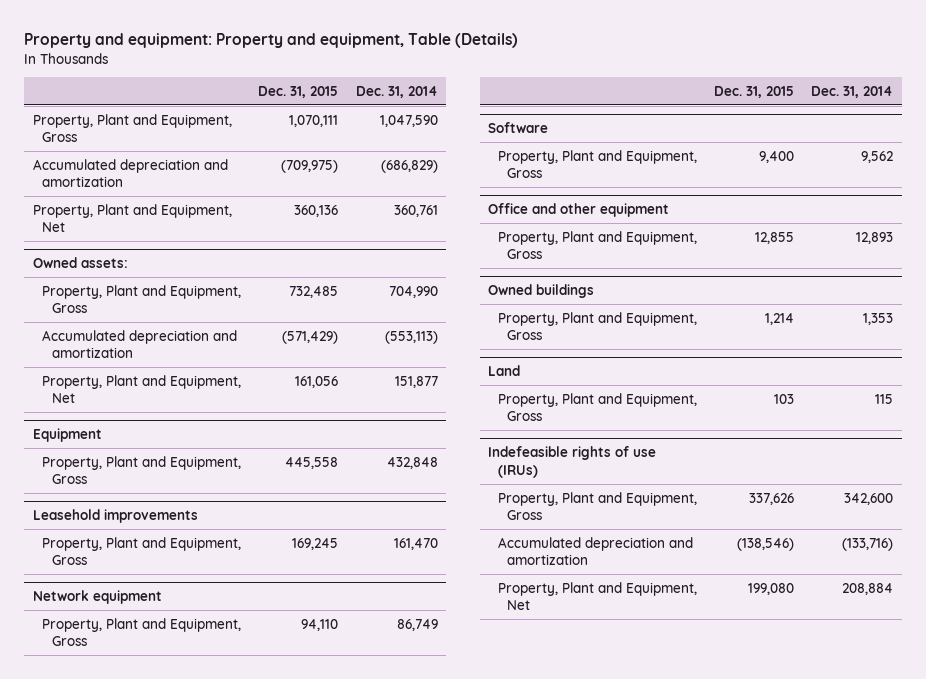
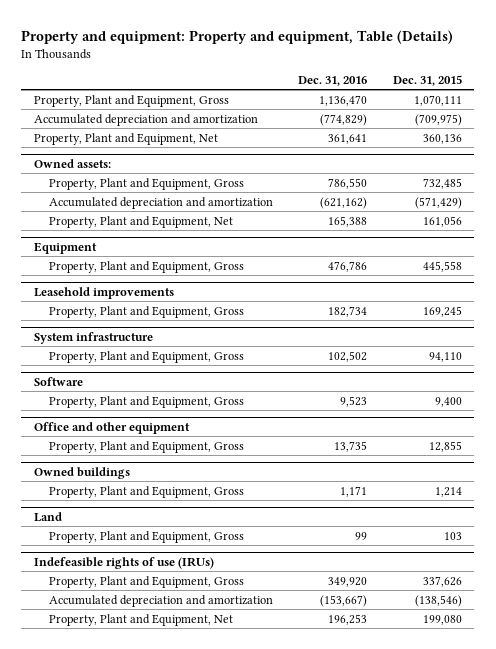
- | Dec. 31, 2015 | Dec. 31, 2014
+ | Dec. 31, 2016 | Dec. 31, 2015
- Network equipment
+ System infrastructure

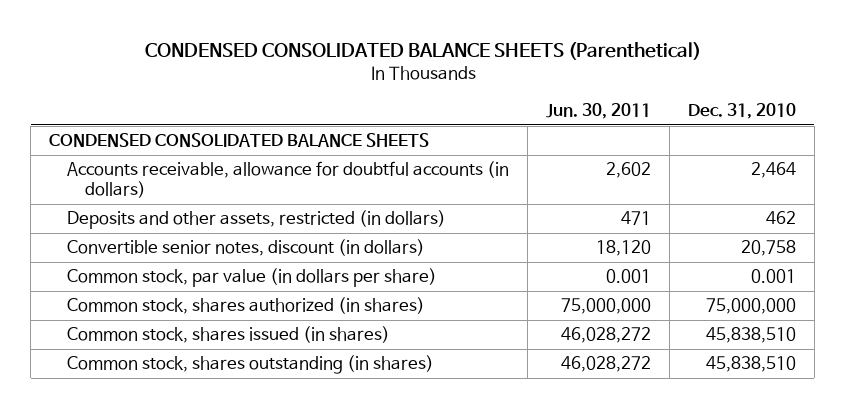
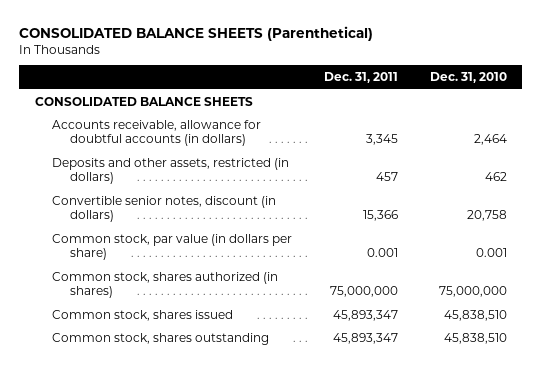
- CONDENSED CONSOLIDATED BALANCE SHEETS (Parenthetical)
+ CONSOLIDATED BALANCE SHEETS (Parenthetical)
- | Jun. 30, 2011 | Dec. 31, 2010
+ | Dec. 31, 2011 | Dec. 31, 2010
- CONDENSED CONSOLIDATED BALANCE SHEETS
+ CONSOLIDATED BALANCE SHEETS
- Common stock, shares issued (in shares) | 46,028,272 | 45,838,510
- Common stock, shares outstanding (in shares) | 46,028,272 | 45,838,510
+ Common stock, shares issued | 45,893,347 | 45,838,510
+ Common stock, shares outstanding | 45,893,347 | 45,838,510

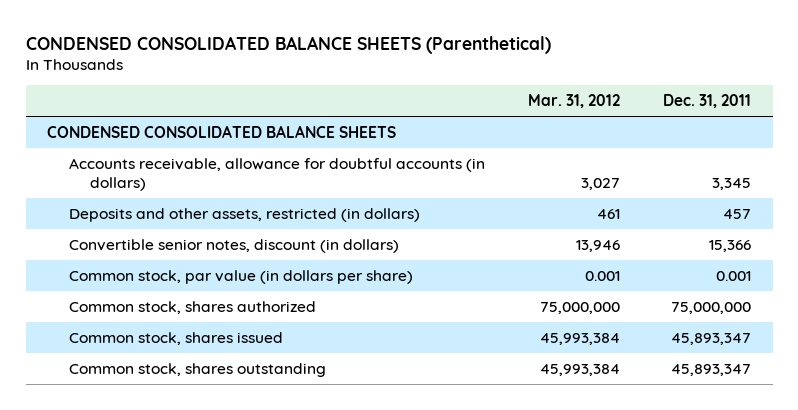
- CONSOLIDATED BALANCE SHEETS (Parenthetical)
+ CONDENSED CONSOLIDATED BALANCE SHEETS (Parenthetical)
- | Dec. 31, 2011 | Dec. 31, 2010
+ | Mar. 31, 2012 | Dec. 31, 2011
- CONSOLIDATED BALANCE SHEETS
+ CONDENSED CONSOLIDATED BALANCE SHEETS
- Common stock, shares authorized (in shares) | 75,000,000 | 75,000,000
+ Common stock, shares authorized | 75,000,000 | 75,000,000

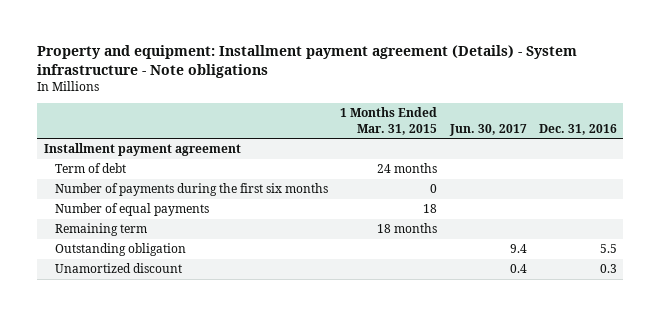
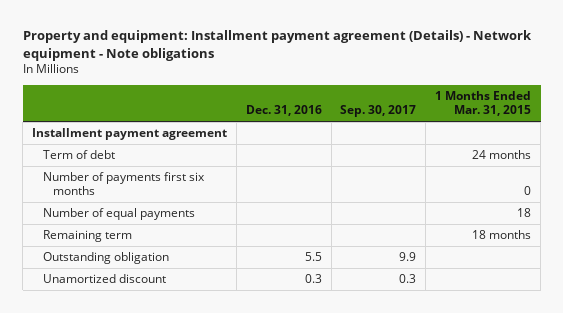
- Property and equipment: Installment payment agreement (Details) - System infrastructure - Note obligations
+ Property and equipment: Installment payment agreement (Details) - Network equipment - Note obligations
- | 1 Months Ended Mar. 31, 2015 | Jun. 30, 2017 | Dec. 31, 2016
+ | Dec. 31, 2016 | Sep. 30, 2017 | 1 Months Ended Mar. 31, 2015
- Number of payments during the first six months | 0 | |
+ Number of payments first six months | | | 0

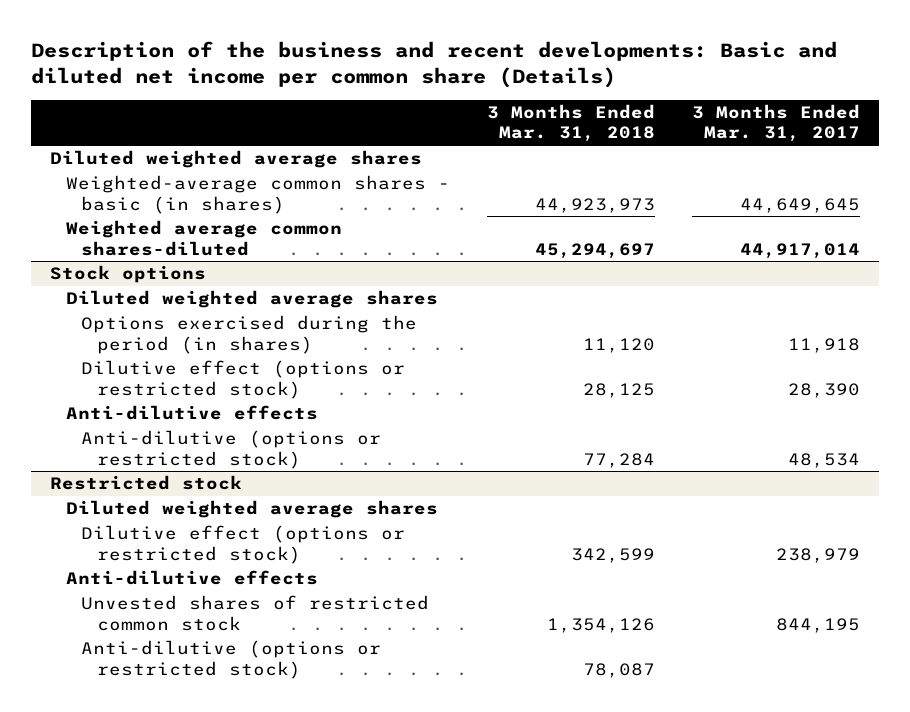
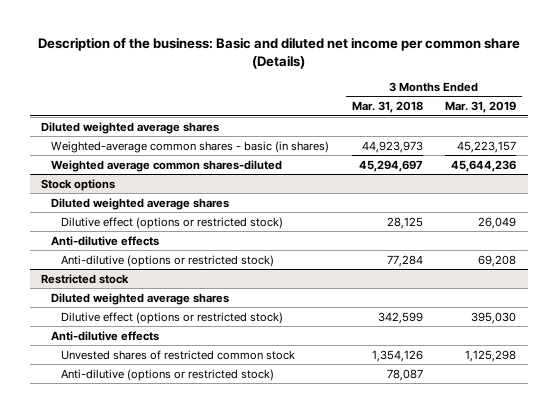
- Description of the business and recent developments: Basic and diluted net income per common share (Details)
+ Description of the business: Basic and diluted net income per common share (Details)
- | 3 Months Ended Mar. 31, 2018 | 3 Months Ended Mar. 31, 2017
+ | 3 Months Ended Mar. 31, 2018 | 3 Months Ended Mar. 31, 2019
@ Stock options
- Options exercised during the period (in shares) | 11,120 | 11,918

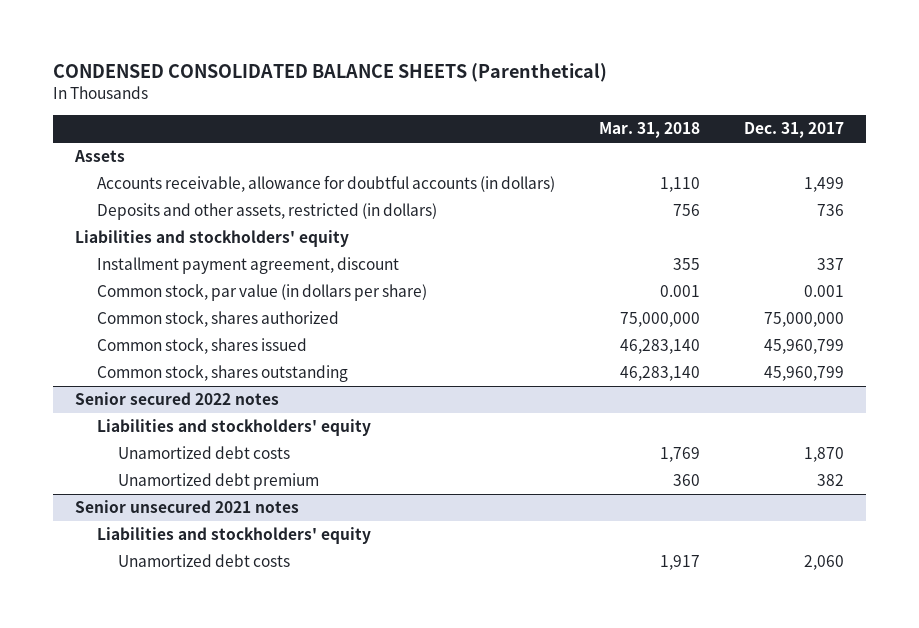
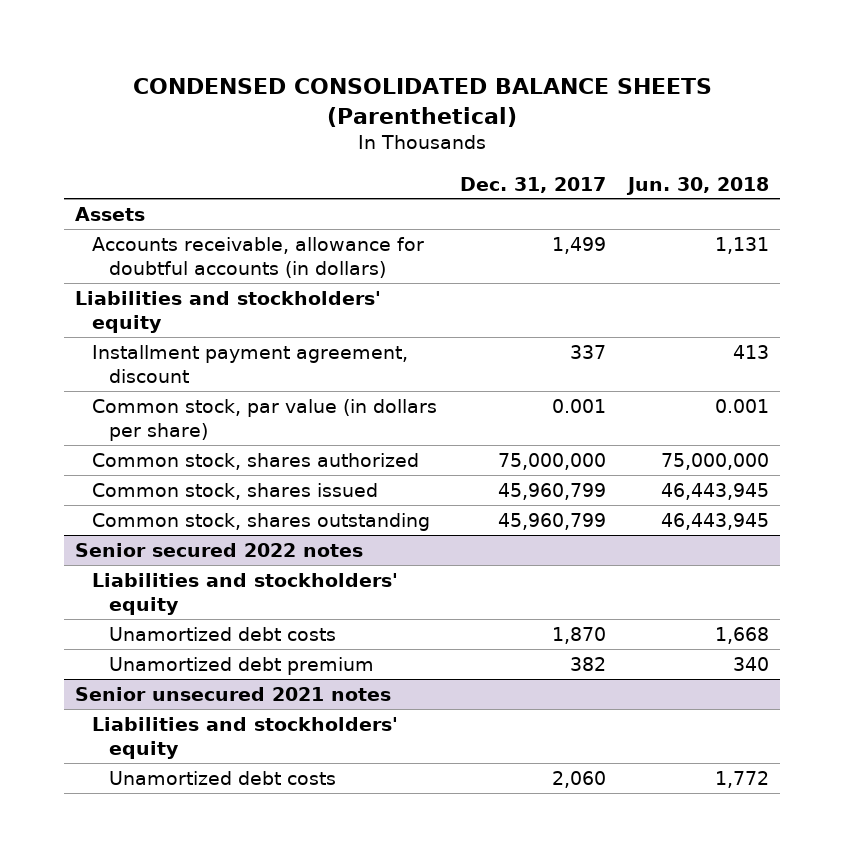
- | Mar. 31, 2018 | Dec. 31, 2017
+ | Dec. 31, 2017 | Jun. 30, 2018
- Deposits and other assets, restricted (in dollars) | 756 | 736

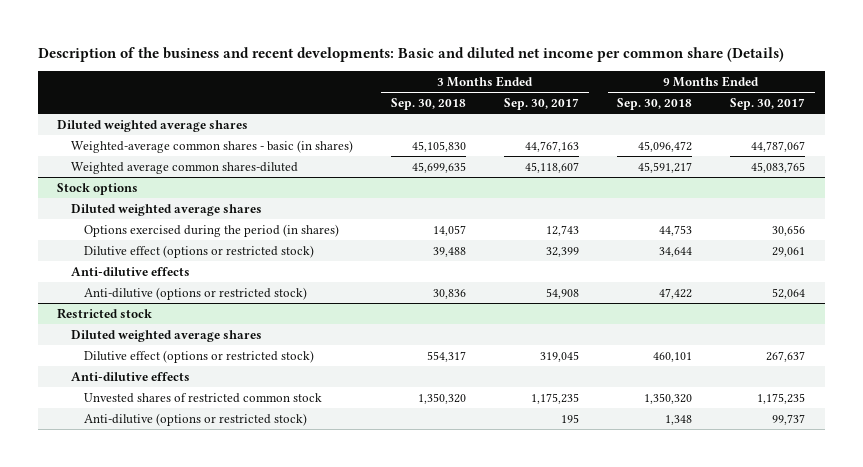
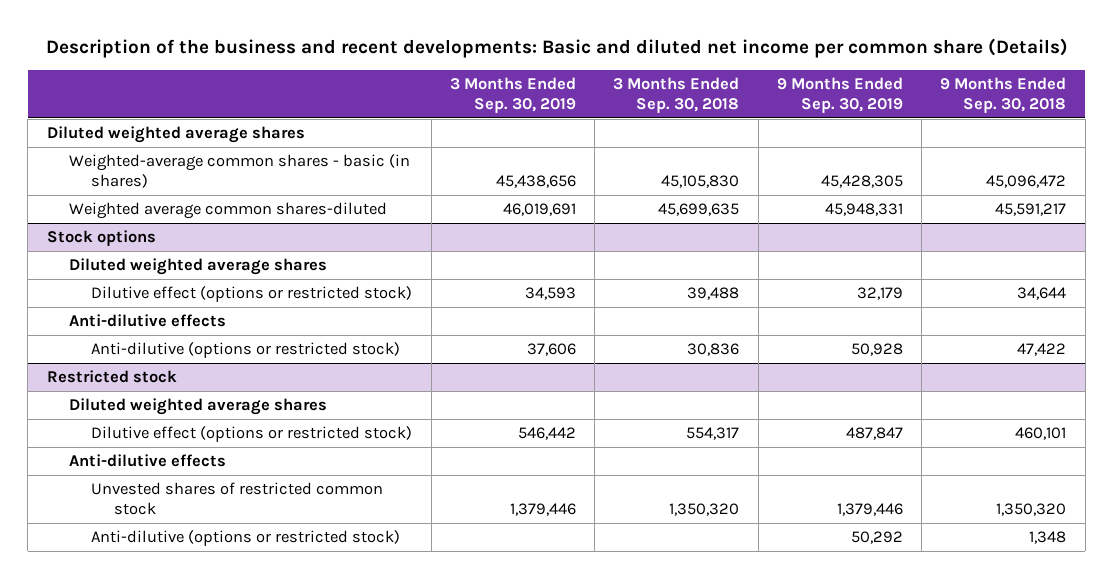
- | 3 Months Ended Sep. 30, 2018 | 3 Months Ended Sep. 30, 2017 | 9 Months Ended Sep. 30, 2018 | 9 Months Ended Sep. 30, 2017
+ | 3 Months Ended Sep. 30, 2019 | 3 Months Ended Sep. 30, 2018 | 9 Months Ended Sep. 30, 2019 | 9 Months Ended Sep. 30, 2018
@ Stock options
- Options exercised during the period (in shares) | 14,057 | 12,743 | 44,753 | 30,656

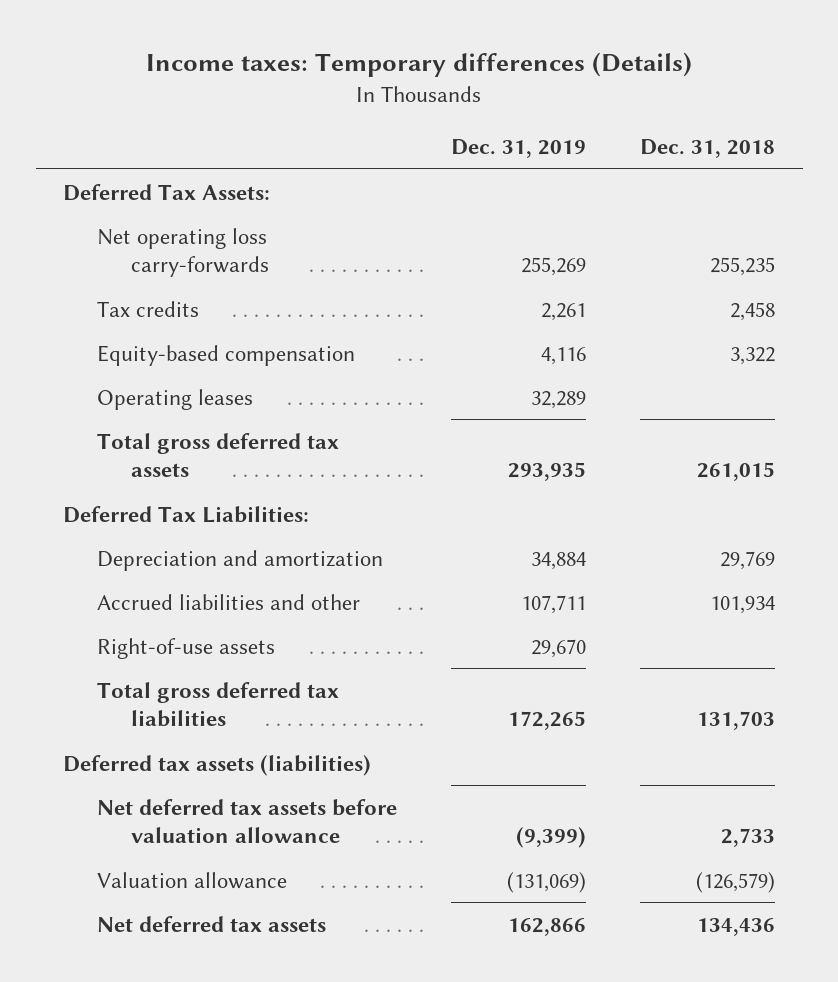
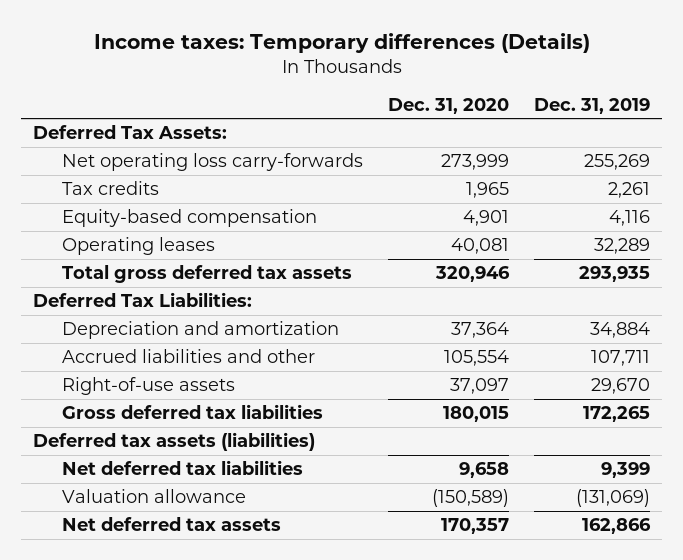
- | Dec. 31, 2019 | Dec. 31, 2018
+ | Dec. 31, 2020 | Dec. 31, 2019
- Total gross deferred tax liabilities | 172,265 | 131,703
+ Gross deferred tax liabilities | 180,015 | 172,265
- Net deferred tax assets before valuation allowance | (9,399) | 2,733
+ Net deferred tax liabilities | 9,658 | 9,399

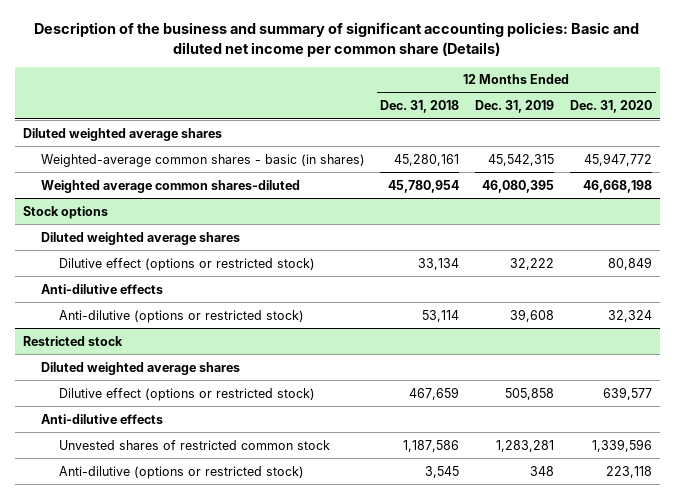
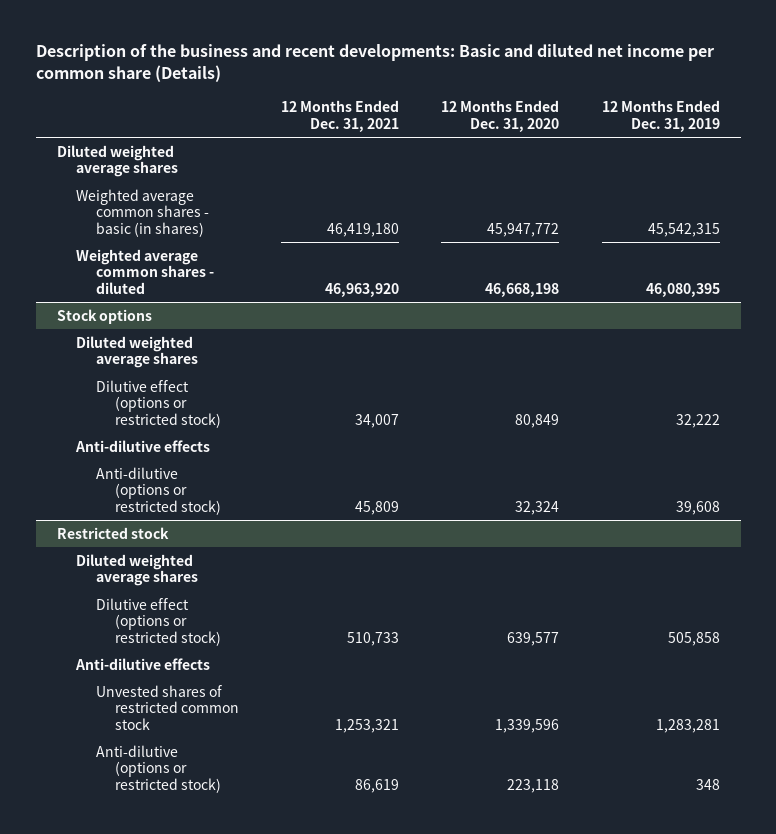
- Description of the business and summary of significant accounting policies: Basic and diluted net income per common share (Details)
+ Description of the business and recent developments: Basic and diluted net income per common share (Details)
- | 12 Months Ended Dec. 31, 2018 | 12 Months Ended Dec. 31, 2019 | 12 Months Ended Dec. 31, 2020
+ | 12 Months Ended Dec. 31, 2021 | 12 Months Ended Dec. 31, 2020 | 12 Months Ended Dec. 31, 2019
- Weighted-average common shares - basic (in shares) | 45,280,161 | 45,542,315 | 45,947,772
- Weighted average common shares-diluted | 45,780,954 | 46,080,395 | 46,668,198
+ Weighted average common shares - basic (in shares) | 46,419,180 | 45,947,772 | 45,542,315
+ Weighted average common shares - diluted | 46,963,920 | 46,668,198 | 46,080,395

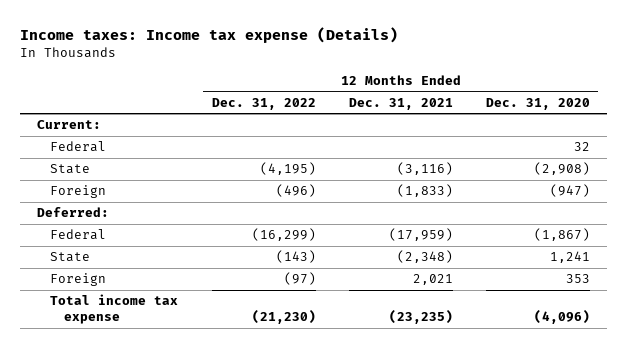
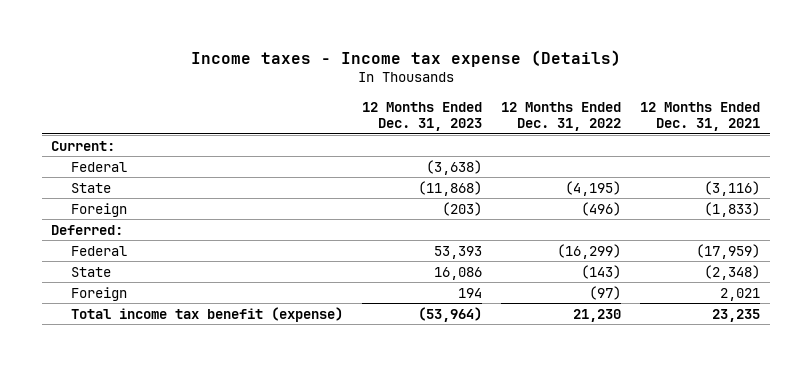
- Income taxes: Income tax expense (Details)
+ Income taxes - Income tax expense (Details)
- | 12 Months Ended Dec. 31, 2022 | 12 Months Ended Dec. 31, 2021 | 12 Months Ended Dec. 31, 2020
+ | 12 Months Ended Dec. 31, 2023 | 12 Months Ended Dec. 31, 2022 | 12 Months Ended Dec. 31, 2021
- Total income tax expense | (21,230) | (23,235) | (4,096)
+ Total income tax benefit (expense) | (53,964) | 21,230 | 23,235

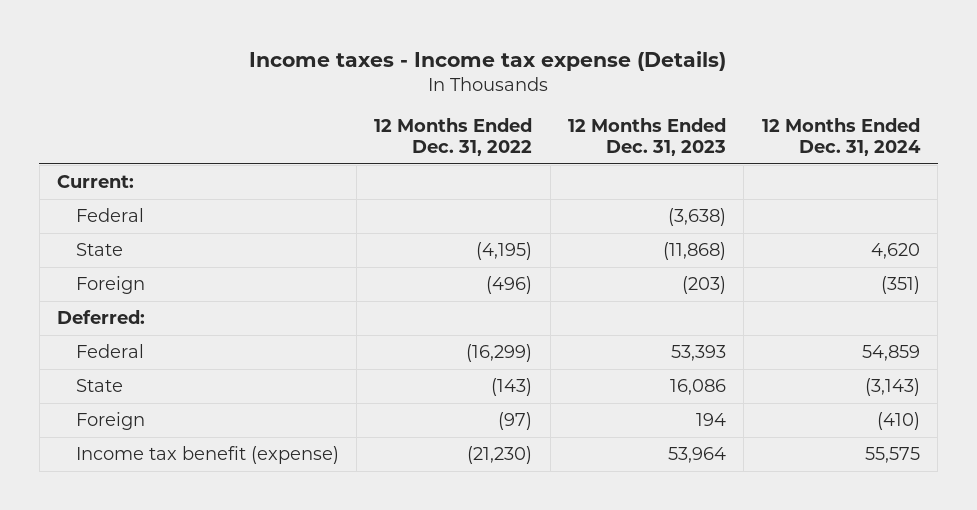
- | 12 Months Ended Dec. 31, 2023 | 12 Months Ended Dec. 31, 2022 | 12 Months Ended Dec. 31, 2021
+ | 12 Months Ended Dec. 31, 2022 | 12 Months Ended Dec. 31, 2023 | 12 Months Ended Dec. 31, 2024
- Total income tax benefit (expense) | (53,964) | 21,230 | 23,235
+ Income tax benefit (expense) | (21,230) | 53,964 | 55,575

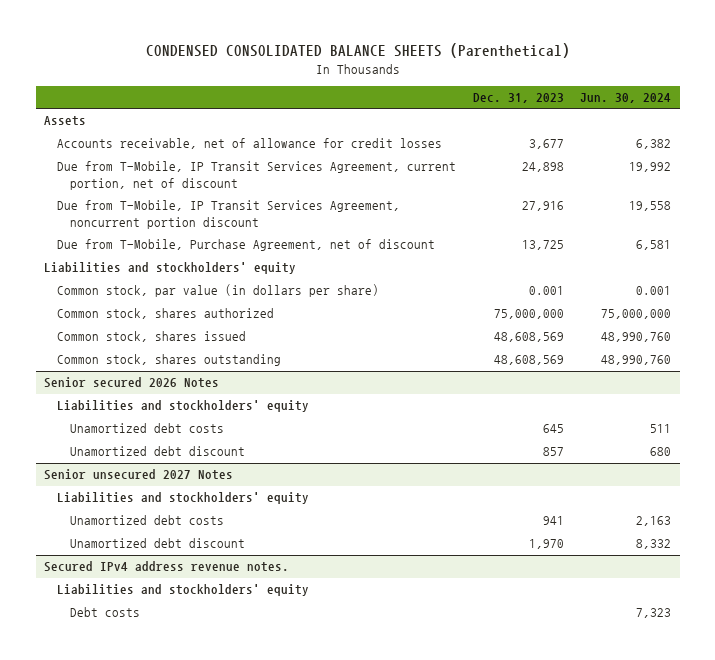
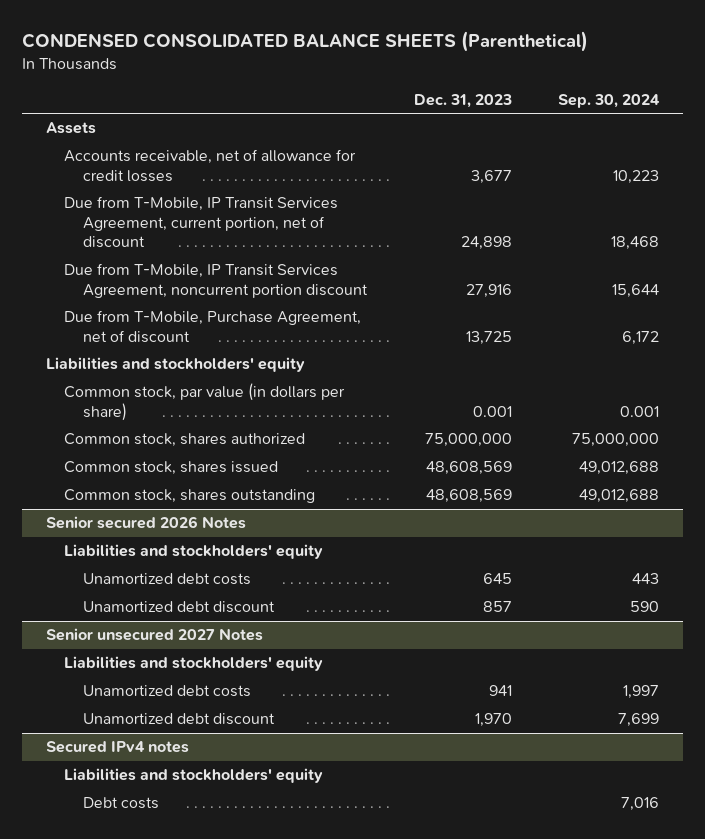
- | Dec. 31, 2023 | Jun. 30, 2024
+ | Dec. 31, 2023 | Sep. 30, 2024
- Secured IPv4 address revenue notes.
+ Secured IPv4 notes

